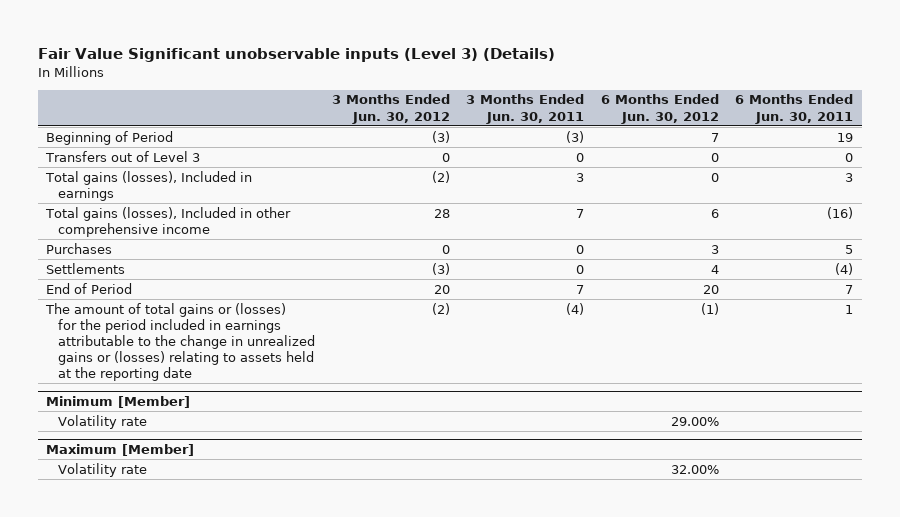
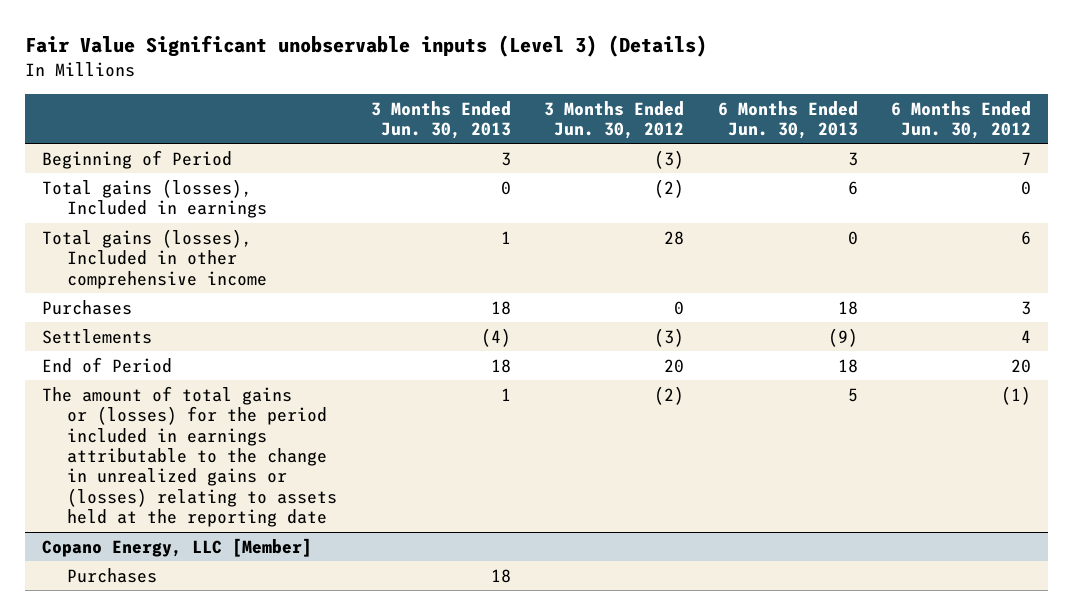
- | 3 Months Ended Jun. 30, 2012 | 3 Months Ended Jun. 30, 2011 | 6 Months Ended Jun. 30, 2012 | 6 Months Ended Jun. 30, 2011
+ | 3 Months Ended Jun. 30, 2013 | 3 Months Ended Jun. 30, 2012 | 6 Months Ended Jun. 30, 2013 | 6 Months Ended Jun. 30, 2012
- Transfers out of Level 3 | 0 | 0 | 0 | 0
- Minimum [Member]
- Volatility rate | | | 29.00% |
- Maximum [Member]
- Volatility rate | | | 32.00% |
+ Copano Energy, LLC [Member]
+ Purchases | 18 | | |

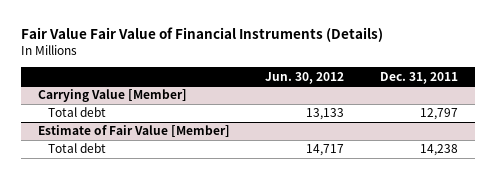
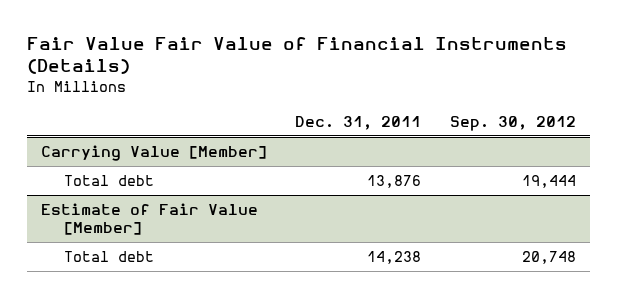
- | Jun. 30, 2012 | Dec. 31, 2011
+ | Dec. 31, 2011 | Sep. 30, 2012
@ Carrying Value [Member]
- Total debt | 13,133 | 12,797
+ Total debt | 13,876 | 19,444

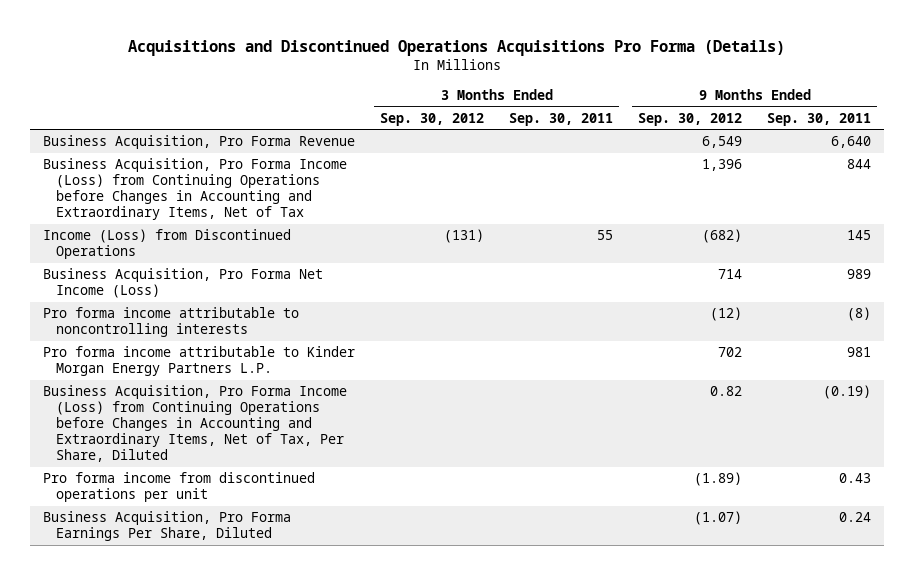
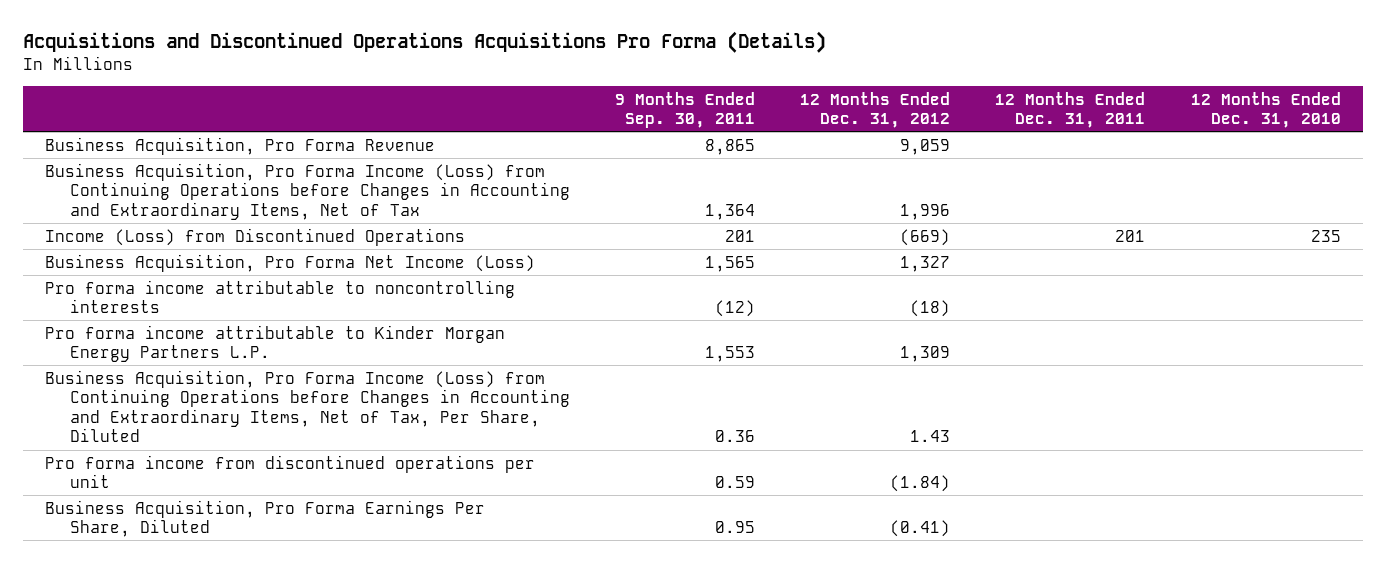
- | 3 Months Ended Sep. 30, 2012 | 3 Months Ended Sep. 30, 2011 | 9 Months Ended Sep. 30, 2012 | 9 Months Ended Sep. 30, 2011
+ | 9 Months Ended Sep. 30, 2011 | 12 Months Ended Dec. 31, 2012 | 12 Months Ended Dec. 31, 2011 | 12 Months Ended Dec. 31, 2010
- Business Acquisition, Pro Forma Revenue | | | 6,549 | 6,640
- Business Acquisition, Pro Forma Income (Loss) from Continuing Operations before Changes in Accounting and Extraordinary Items, Net of Tax | | | 1,396 | 844
- Income (Loss) from Discontinued Operations | (131) | 55 | (682) | 145
- Business Acquisition, Pro Forma Net Income (Loss) | | | 714 | 989
- Pro forma income attributable to noncontrolling interests | | | (12) | (8)
- Pro forma income attributable to Kinder Morgan Energy Partners L.P. | | | 702 | 981
- Business Acquisition, Pro Forma Income (Loss) from Continuing Operations before Changes in Accounting and Extraordinary Items, Net of Tax, Per Share, Diluted | | | 0.82 | (0.19)
- Pro forma income from discontinued operations per unit | | | (1.89) | 0.43
- Business Acquisition, Pro Forma Earnings Per Share, Diluted | | | (1.07) | 0.24
+ Business Acquisition, Pro Forma Revenue | 8,865 | 9,059 | |
+ Business Acquisition, Pro Forma Income (Loss) from Continuing Operations before Changes in Accounting and Extraordinary Items, Net of Tax | 1,364 | 1,996 | |
+ Income (Loss) from Discontinued Operations | 201 | (669) | 201 | 235
+ Business Acquisition, Pro Forma Net Income (Loss) | 1,565 | 1,327 | |
+ Pro forma income attributable to noncontrolling interests | (12) | (18) | |
+ Pro forma income attributable to Kinder Morgan Energy Partners L.P. | 1,553 | 1,309 | |
+ Business Acquisition, Pro Forma Income (Loss) from Continuing Operations before Changes in Accounting and Extraordinary Items, Net of Tax, Per Share, Diluted | 0.36 | 1.43 | |
+ Pro forma income from discontinued operations per unit | 0.59 | (1.84) | |
+ Business Acquisition, Pro Forma Earnings Per Share, Diluted | 0.95 | (0.41) | |

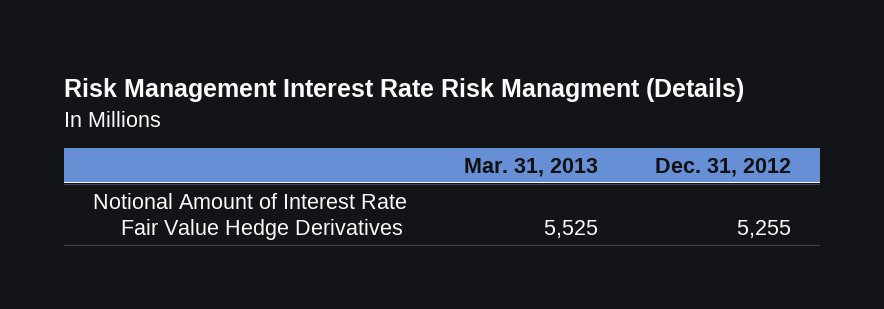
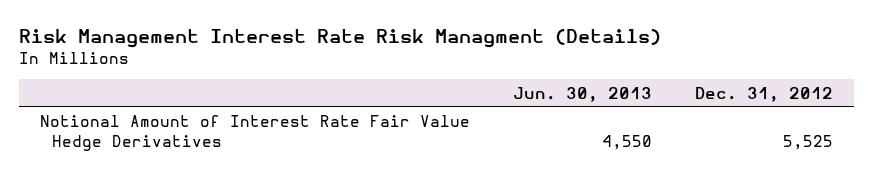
- | Mar. 31, 2013 | Dec. 31, 2012
+ | Jun. 30, 2013 | Dec. 31, 2012
- Notional Amount of Interest Rate Fair Value Hedge Derivatives | 5,525 | 5,255
+ Notional Amount of Interest Rate Fair Value Hedge Derivatives | 4,550 | 5,525

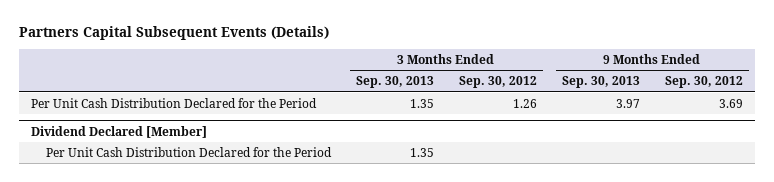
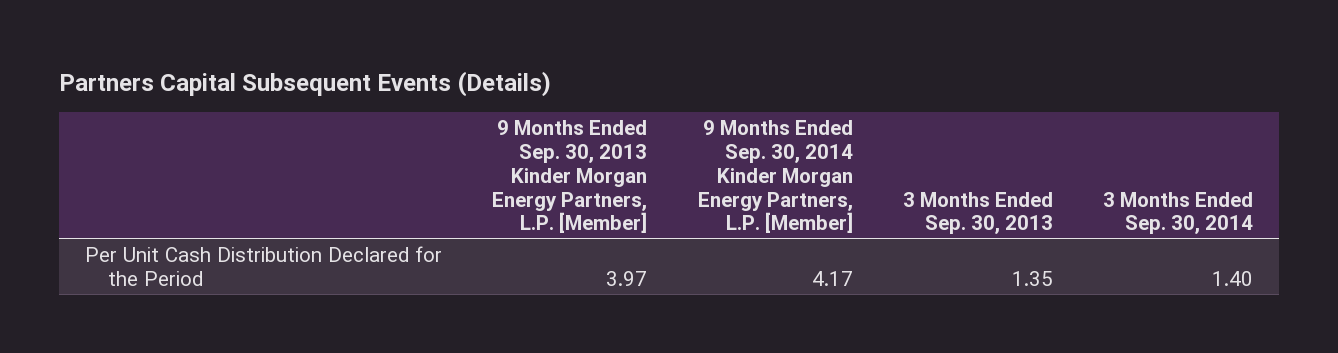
- | 3 Months Ended Sep. 30, 2013 | 3 Months Ended Sep. 30, 2012 | 9 Months Ended Sep. 30, 2013 | 9 Months Ended Sep. 30, 2012
+ | 9 Months Ended Sep. 30, 2013 Kinder Morgan Energy Partners, L.P. [Member] | 9 Months Ended Sep. 30, 2014 Kinder Morgan Energy Partners, L.P. [Member] | 3 Months Ended Sep. 30, 2013 | 3 Months Ended Sep. 30, 2014
- Dividend Declared [Member]
- Per Unit Cash Distribution Declared for the Period | 1.35 | | |

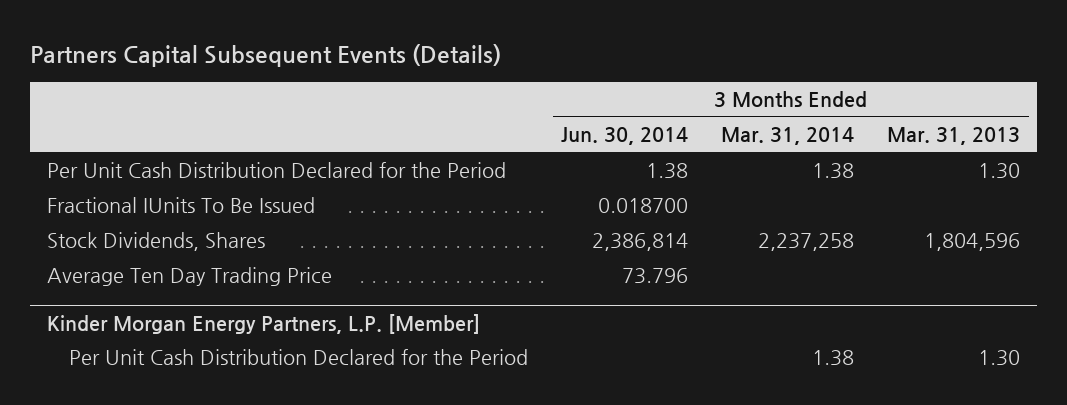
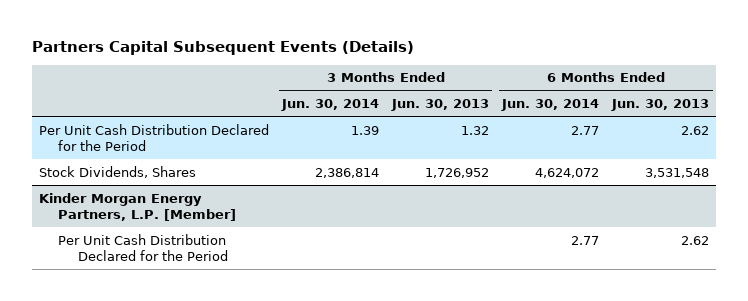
- | 3 Months Ended Jun. 30, 2014 | 3 Months Ended Mar. 31, 2014 | 3 Months Ended Mar. 31, 2013
+ | 3 Months Ended Jun. 30, 2014 | 3 Months Ended Jun. 30, 2013 | 6 Months Ended Jun. 30, 2014 | 6 Months Ended Jun. 30, 2013
- Per Unit Cash Distribution Declared for the Period | 1.38 | 1.38 | 1.30
- Fractional IUnits To Be Issued | 0.018700 | |
+ Per Unit Cash Distribution Declared for the Period | 1.39 | 1.32 | 2.77 | 2.62
- Average Ten Day Trading Price | 73.796 | |

